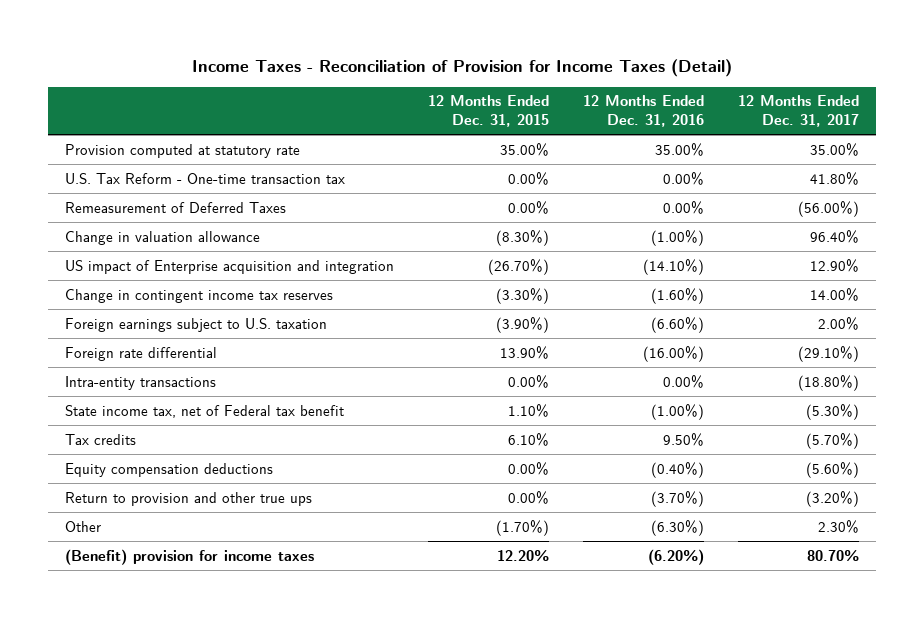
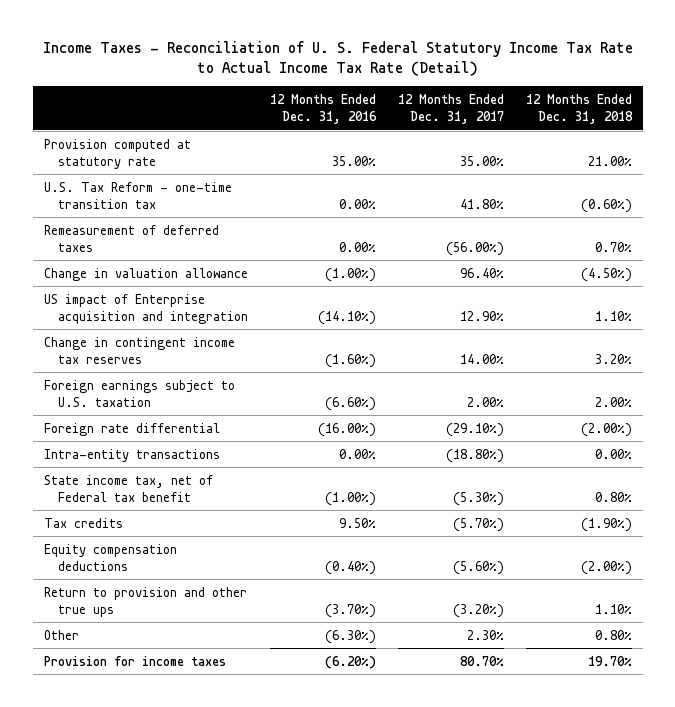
- Income Taxes - Reconciliation of Provision for Income Taxes (Detail)
+ Income Taxes - Reconciliation of U. S. Federal Statutory Income Tax Rate to Actual Income Tax Rate (Detail)
- | 12 Months Ended Dec. 31, 2015 | 12 Months Ended Dec. 31, 2016 | 12 Months Ended Dec. 31, 2017
+ | 12 Months Ended Dec. 31, 2016 | 12 Months Ended Dec. 31, 2017 | 12 Months Ended Dec. 31, 2018
- U.S. Tax Reform - One-time transaction tax | 0.00% | 0.00% | 41.80%
- Remeasurement of Deferred Taxes | 0.00% | 0.00% | (56.00%)
+ U.S. Tax Reform - one-time transition tax | 0.00% | 41.80% | (0.60%)
+ Remeasurement of deferred taxes | 0.00% | (56.00%) | 0.70%
- (Benefit) provision for income taxes | 12.20% | (6.20%) | 80.70%
+ Provision for income taxes | (6.20%) | 80.70% | 19.70%

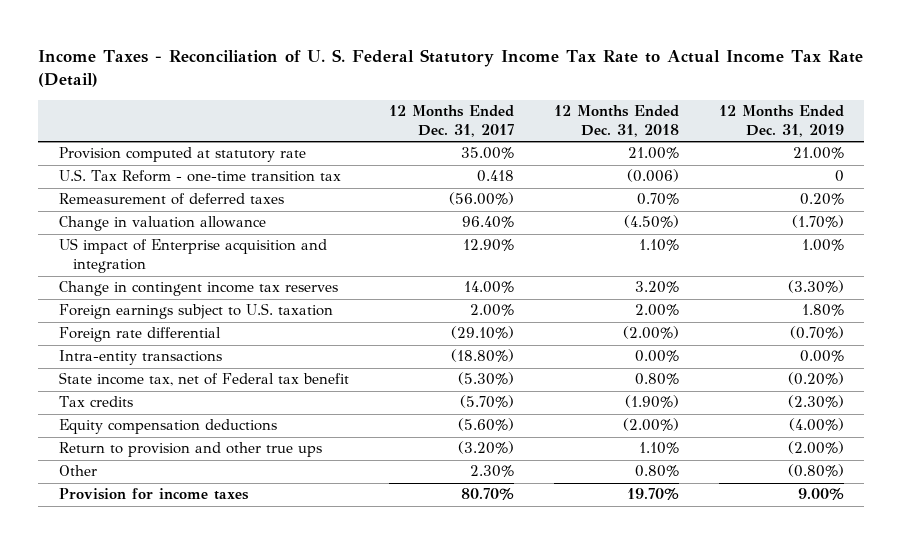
- | 12 Months Ended Dec. 31, 2016 | 12 Months Ended Dec. 31, 2017 | 12 Months Ended Dec. 31, 2018
+ | 12 Months Ended Dec. 31, 2017 | 12 Months Ended Dec. 31, 2018 | 12 Months Ended Dec. 31, 2019
- U.S. Tax Reform - one-time transition tax | 0.00% | 41.80% | (0.60%)
+ U.S. Tax Reform - one-time transition tax | 0.418 | (0.006) | 0

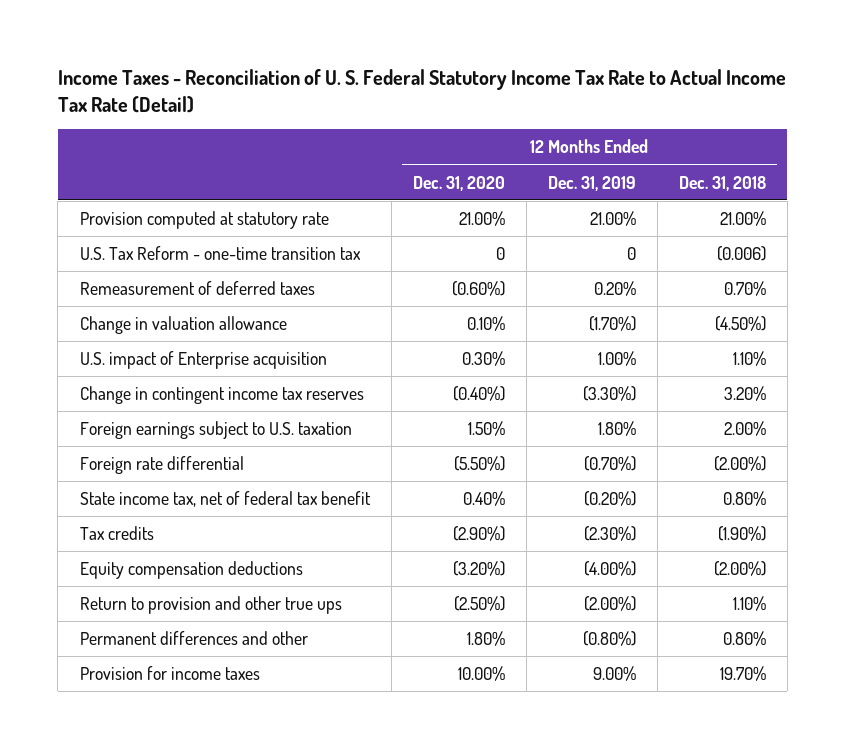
- | 12 Months Ended Dec. 31, 2017 | 12 Months Ended Dec. 31, 2018 | 12 Months Ended Dec. 31, 2019
+ | 12 Months Ended Dec. 31, 2020 | 12 Months Ended Dec. 31, 2019 | 12 Months Ended Dec. 31, 2018
- US impact of Enterprise acquisition and integration | 12.90% | 1.10% | 1.00%
+ U.S. impact of Enterprise acquisition | 0.30% | 1.00% | 1.10%
- Intra-entity transactions | (18.80%) | 0.00% | 0.00%
- State income tax, net of Federal tax benefit | (5.30%) | 0.80% | (0.20%)
+ State income tax, net of federal tax benefit | 0.40% | (0.20%) | 0.80%
- Other | 2.30% | 0.80% | (0.80%)
+ Permanent differences and other | 1.80% | (0.80%) | 0.80%

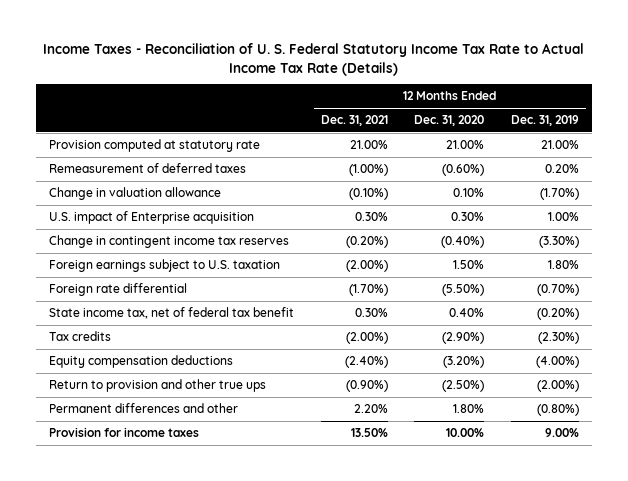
- Income Taxes - Reconciliation of U. S. Federal Statutory Income Tax Rate to Actual Income Tax Rate (Detail)
+ Income Taxes - Reconciliation of U. S. Federal Statutory Income Tax Rate to Actual Income Tax Rate (Details)
- | 12 Months Ended Dec. 31, 2020 | 12 Months Ended Dec. 31, 2019 | 12 Months Ended Dec. 31, 2018
+ | 12 Months Ended Dec. 31, 2021 | 12 Months Ended Dec. 31, 2020 | 12 Months Ended Dec. 31, 2019
- U.S. Tax Reform - one-time transition tax | 0 | 0 | (0.006)

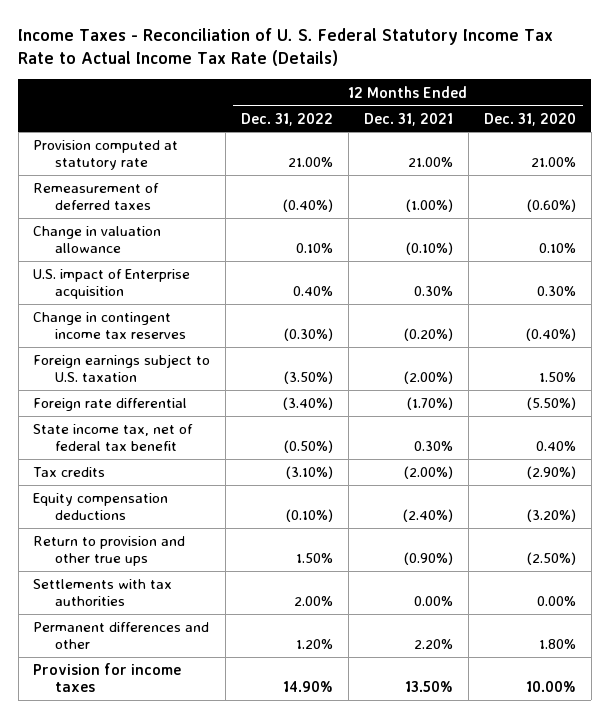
- | 12 Months Ended Dec. 31, 2021 | 12 Months Ended Dec. 31, 2020 | 12 Months Ended Dec. 31, 2019
+ | 12 Months Ended Dec. 31, 2022 | 12 Months Ended Dec. 31, 2021 | 12 Months Ended Dec. 31, 2020
+ Settlements with tax authorities | 2.00% | 0.00% | 0.00%

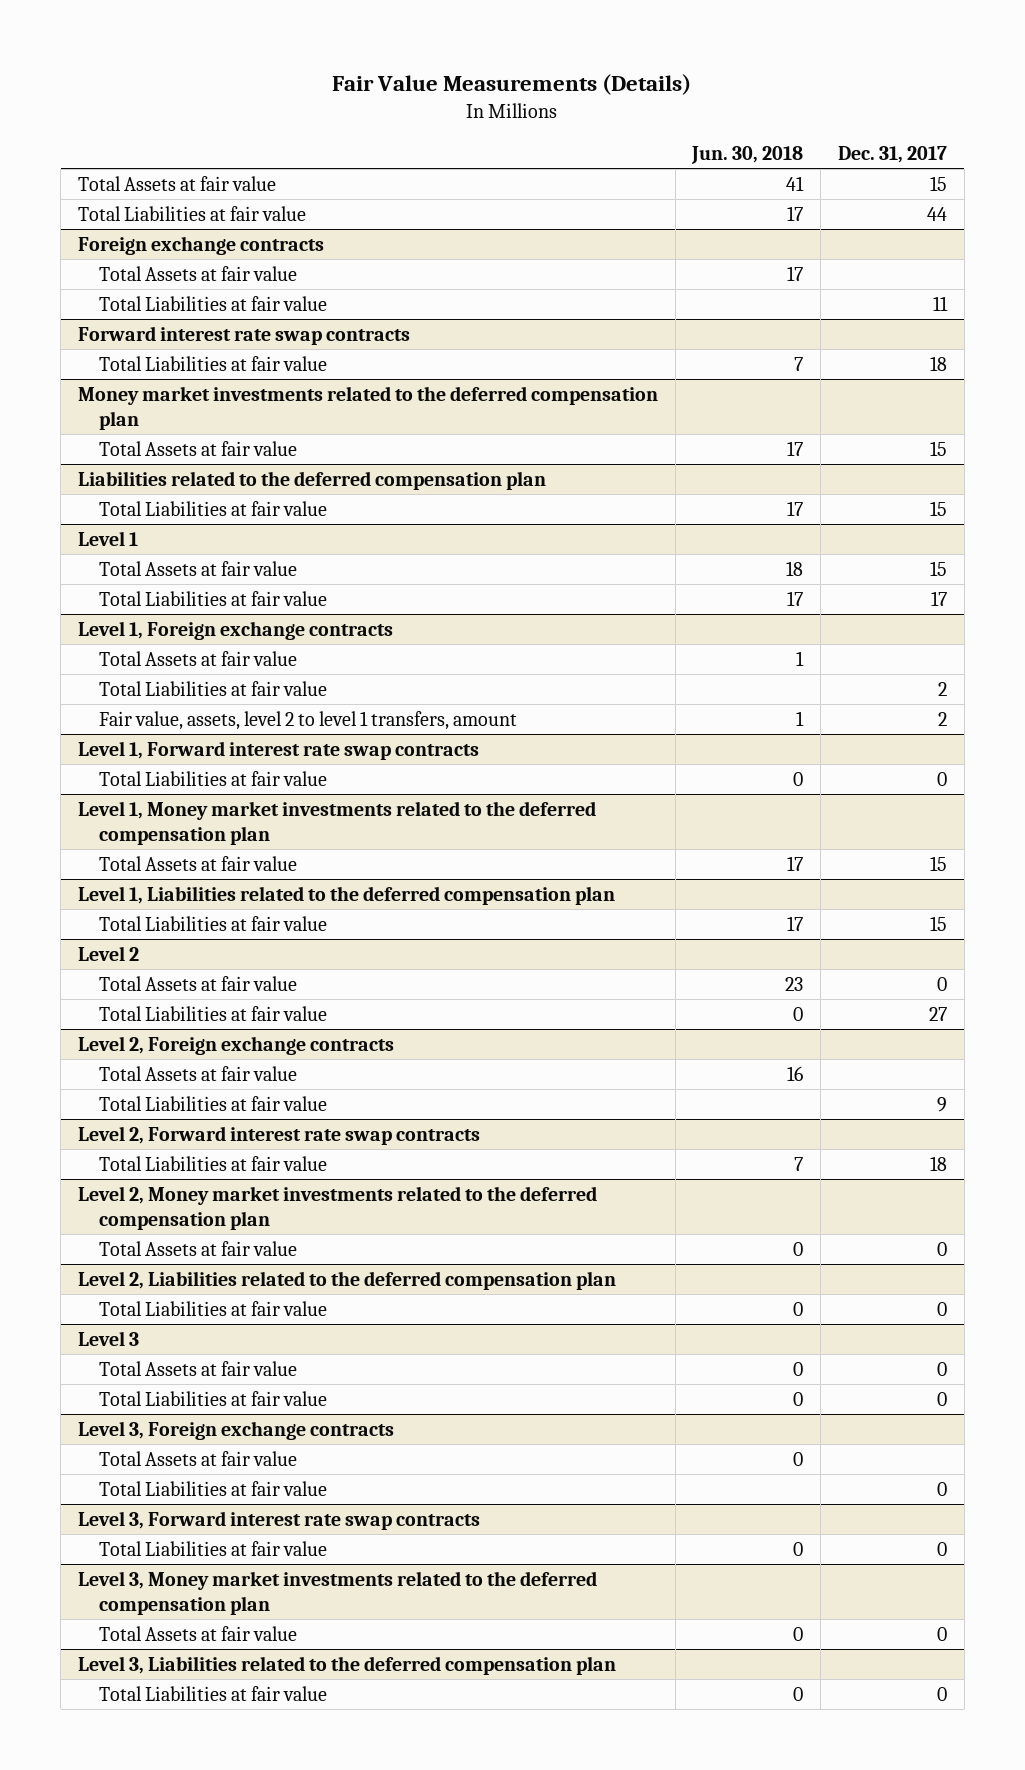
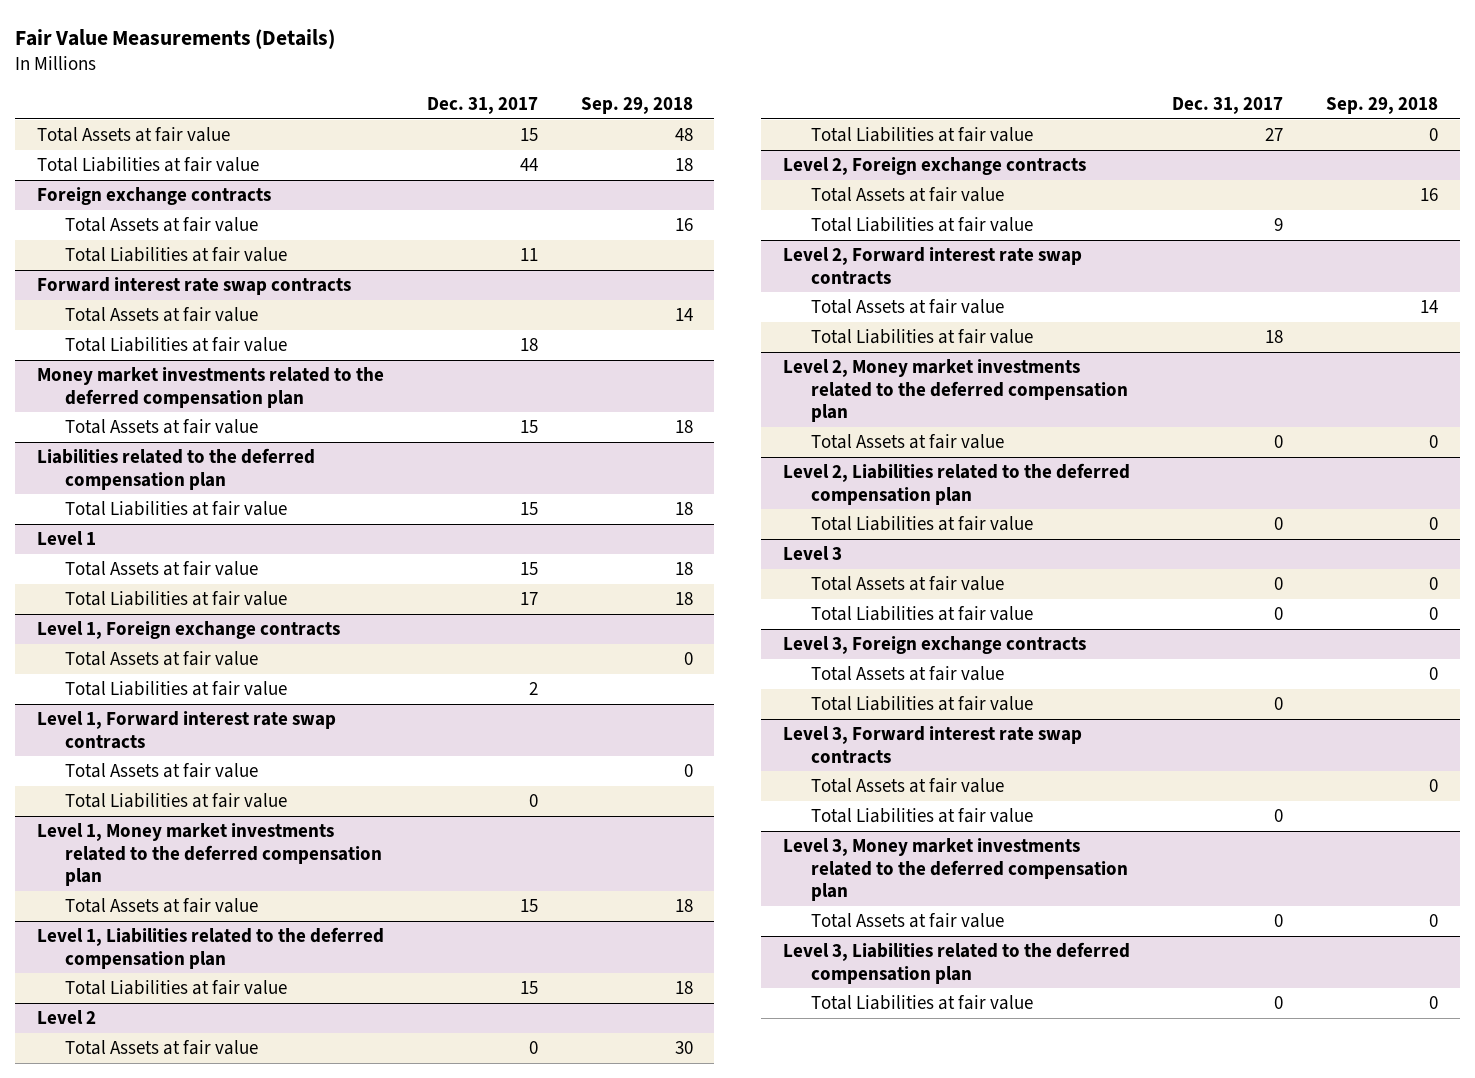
- | Jun. 30, 2018 | Dec. 31, 2017
+ | Dec. 31, 2017 | Sep. 29, 2018
@ Forward interest rate swap contracts
+ Total Assets at fair value | | 14
@ Level 1, Foreign exchange contracts
- Fair value, assets, level 2 to level 1 transfers, amount | 1 | 2
@ Level 1, Forward interest rate swap contracts
+ Total Assets at fair value | | 0
@ Level 2, Forward interest rate swap contracts
+ Total Assets at fair value | | 14
@ Level 3, Forward interest rate swap contracts
+ Total Assets at fair value | | 0

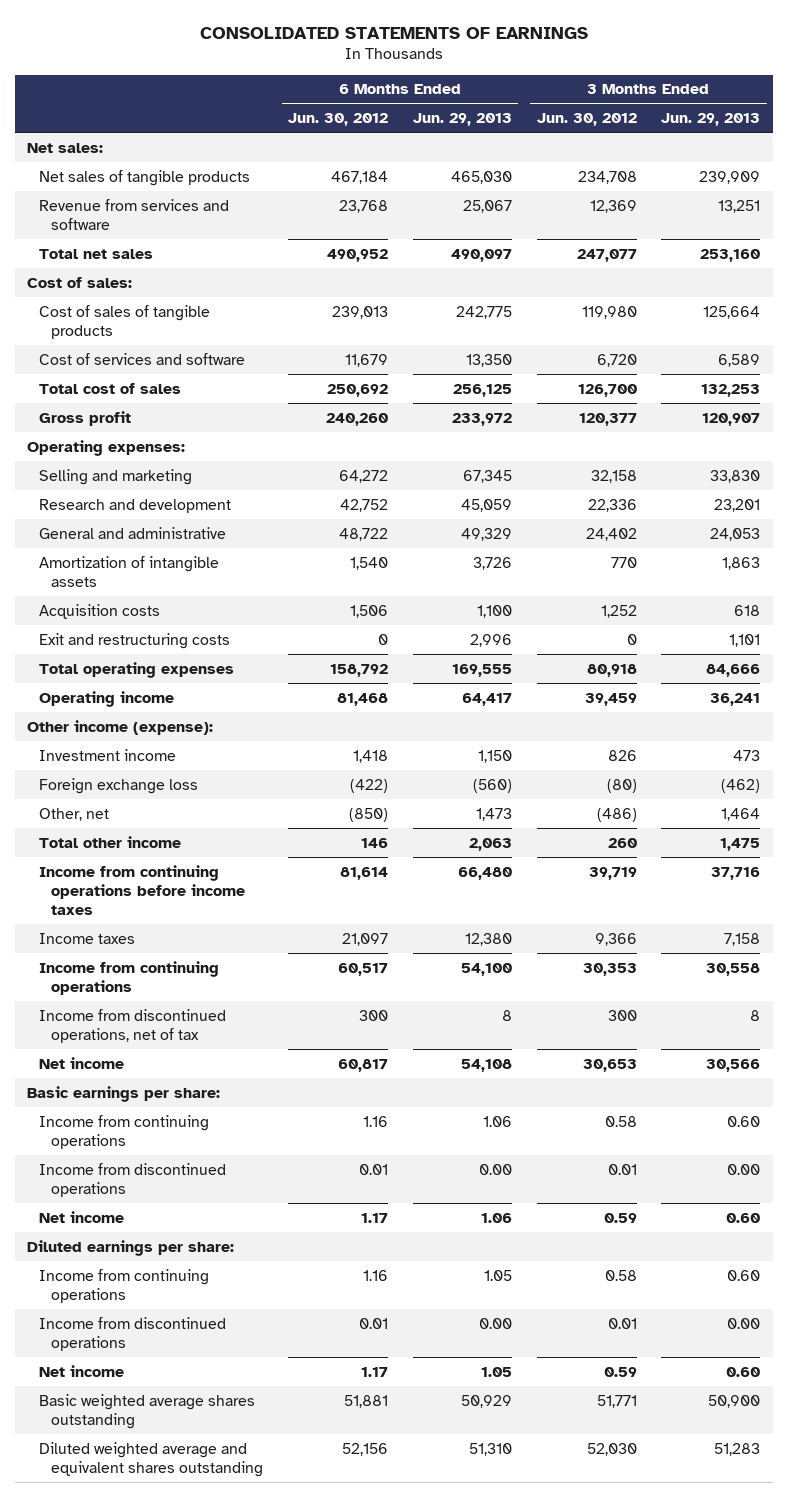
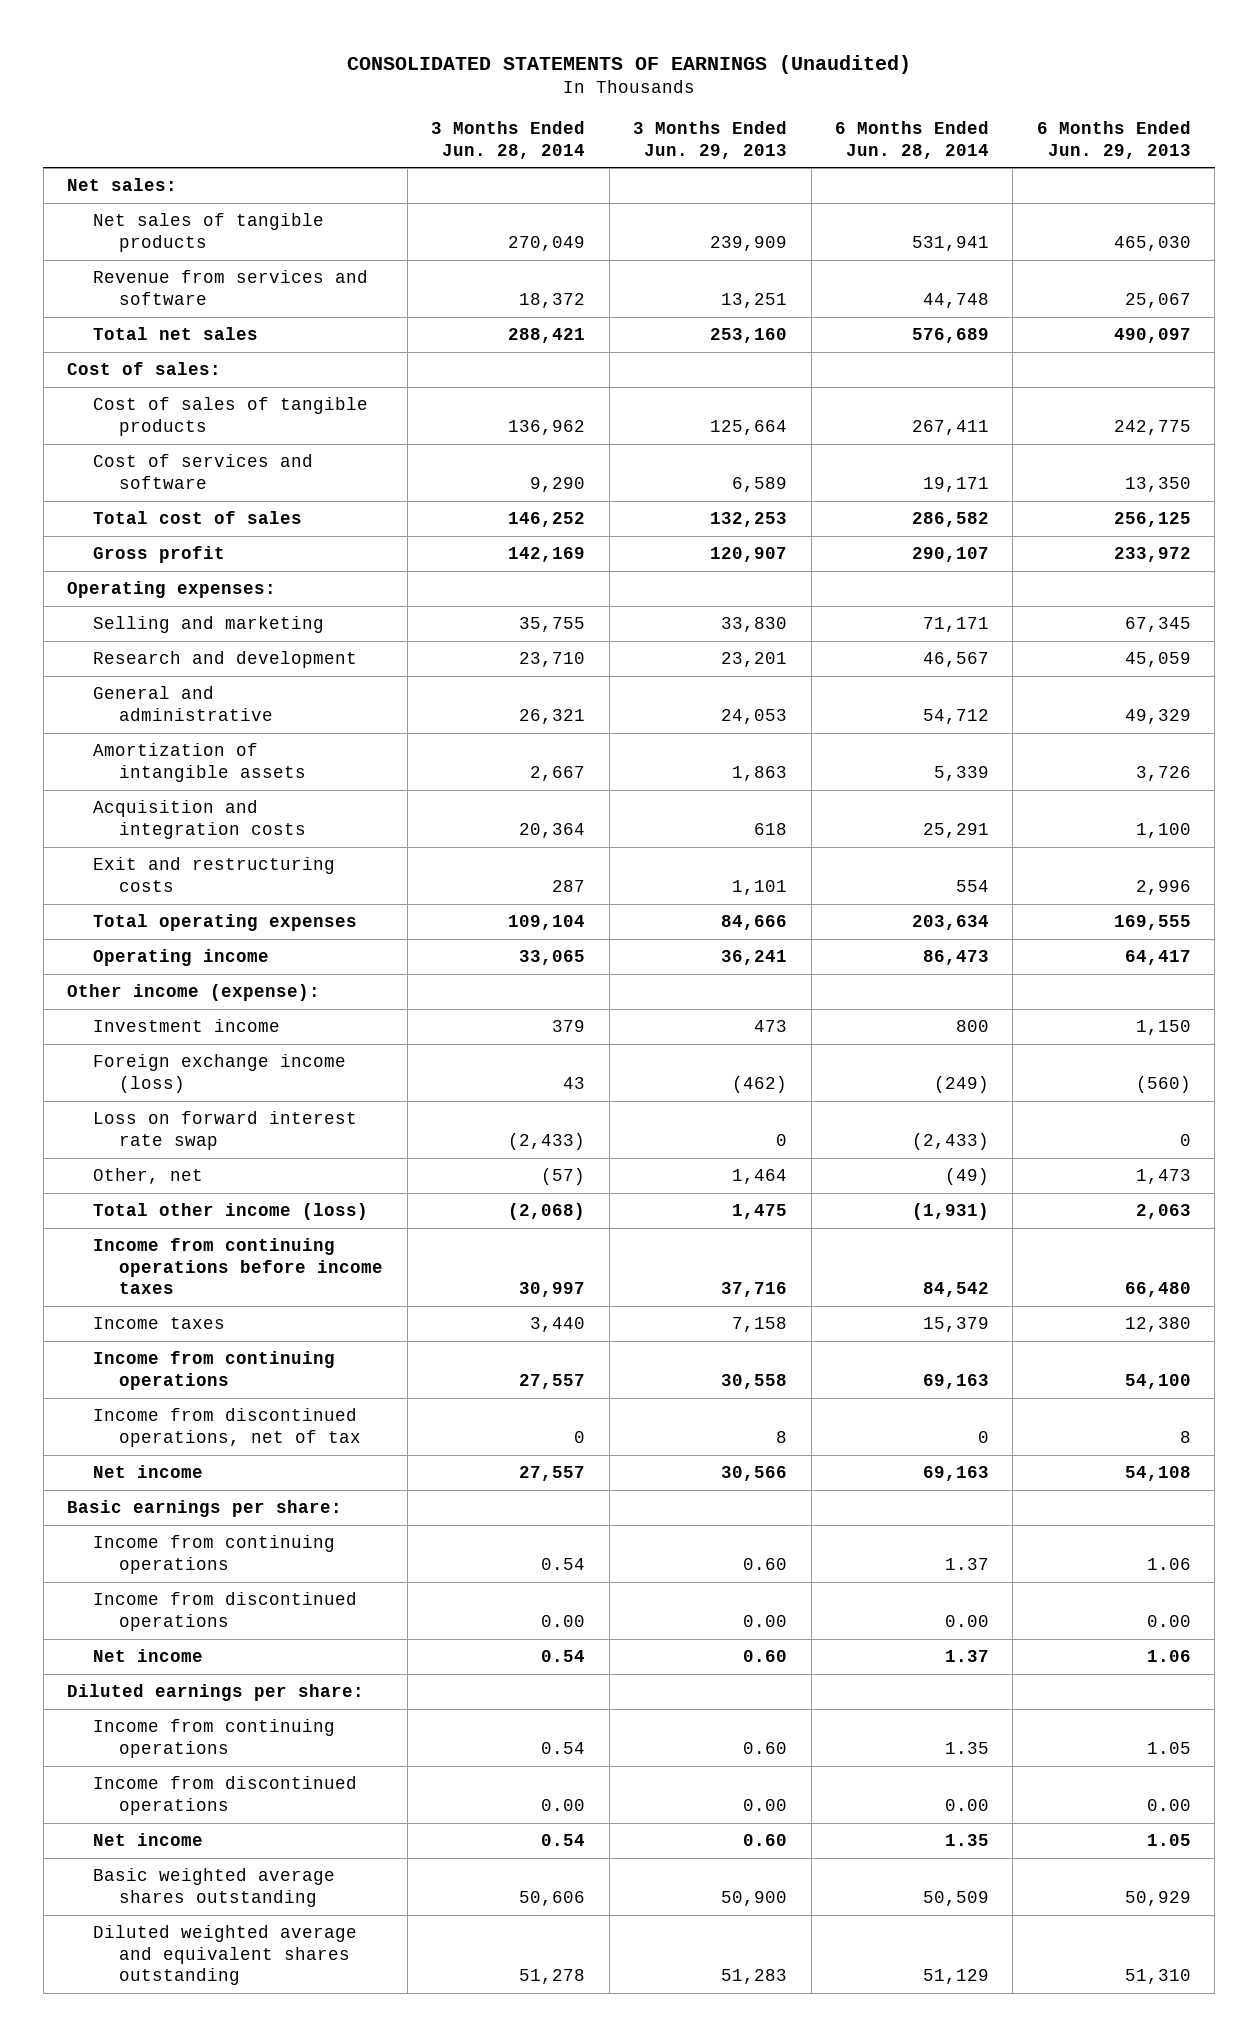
- CONSOLIDATED STATEMENTS OF EARNINGS
+ CONSOLIDATED STATEMENTS OF EARNINGS (Unaudited)
- | 6 Months Ended Jun. 30, 2012 | 6 Months Ended Jun. 29, 2013 | 3 Months Ended Jun. 30, 2012 | 3 Months Ended Jun. 29, 2013
+ | 3 Months Ended Jun. 28, 2014 | 3 Months Ended Jun. 29, 2013 | 6 Months Ended Jun. 28, 2014 | 6 Months Ended Jun. 29, 2013
- Acquisition costs | 1,506 | 1,100 | 1,252 | 618
+ Acquisition and integration costs | 20,364 | 618 | 25,291 | 1,100
- Foreign exchange loss | (422) | (560) | (80) | (462)
+ Foreign exchange income (loss) | 43 | (462) | (249) | (560)
+ Loss on forward interest rate swap | (2,433) | 0 | (2,433) | 0
- Total other income | 146 | 2,063 | 260 | 1,475
+ Total other income (loss) | (2,068) | 1,475 | (1,931) | 2,063

